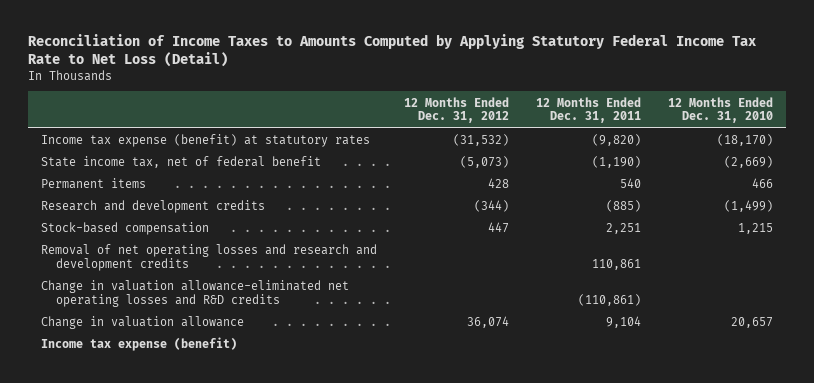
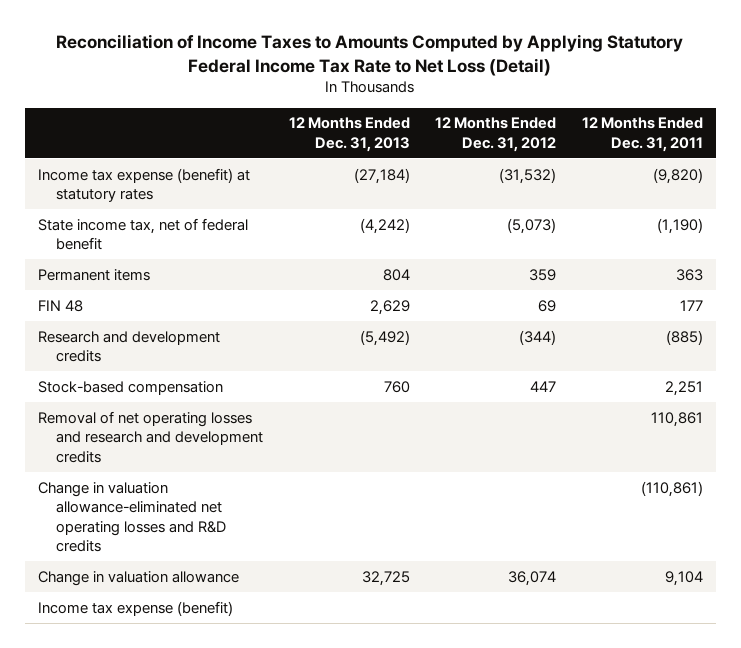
- | 12 Months Ended Dec. 31, 2012 | 12 Months Ended Dec. 31, 2011 | 12 Months Ended Dec. 31, 2010
+ | 12 Months Ended Dec. 31, 2013 | 12 Months Ended Dec. 31, 2012 | 12 Months Ended Dec. 31, 2011
- Permanent items | 428 | 540 | 466
+ Permanent items | 804 | 359 | 363
+ FIN 48 | 2,629 | 69 | 177

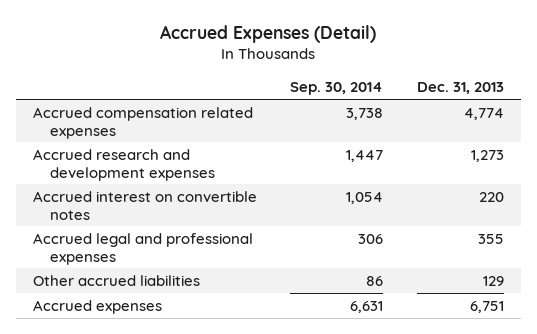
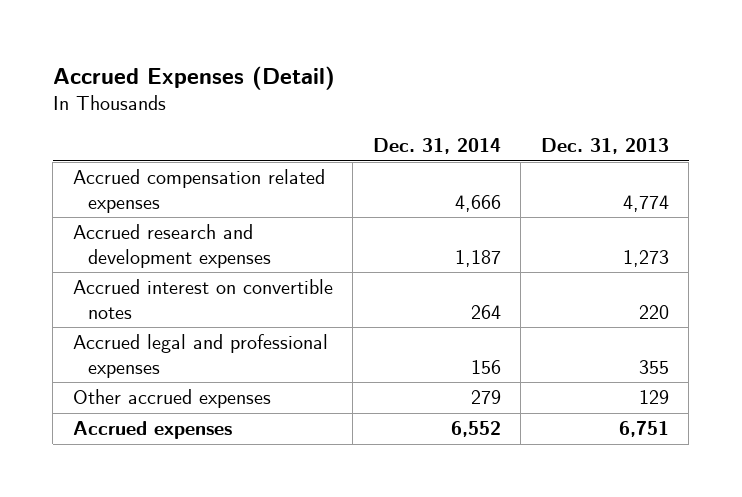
- | Sep. 30, 2014 | Dec. 31, 2013
+ | Dec. 31, 2014 | Dec. 31, 2013
- Other accrued liabilities | 86 | 129
+ Other accrued expenses | 279 | 129

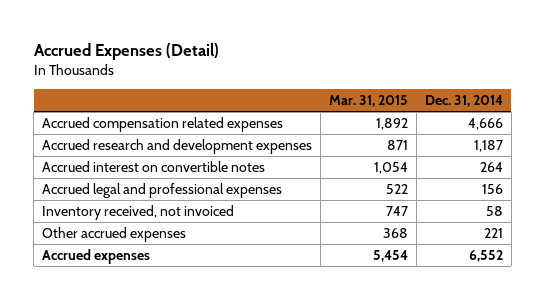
- | Dec. 31, 2014 | Dec. 31, 2013
+ | Mar. 31, 2015 | Dec. 31, 2014
- Other accrued expenses | 279 | 129
+ Inventory received, not invoiced | 747 | 58
+ Other accrued expenses | 368 | 221

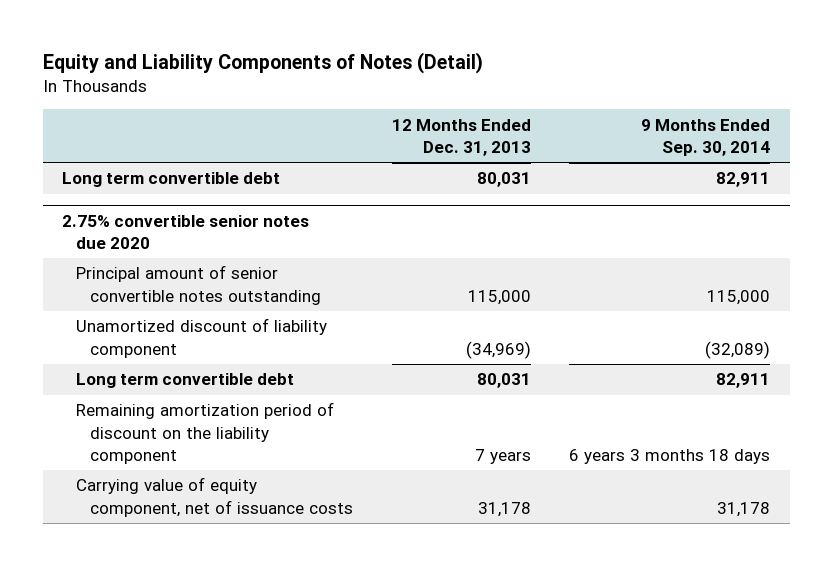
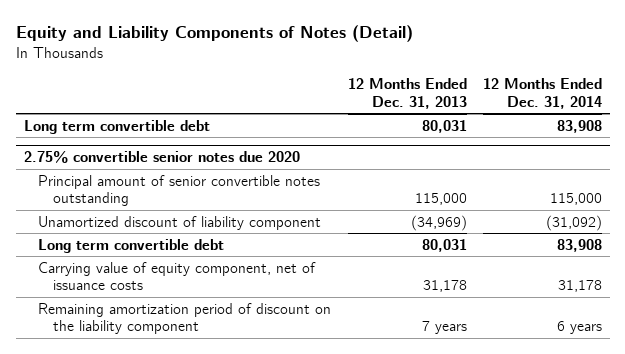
- | 12 Months Ended Dec. 31, 2013 | 9 Months Ended Sep. 30, 2014
+ | 12 Months Ended Dec. 31, 2013 | 12 Months Ended Dec. 31, 2014
@ 2.75% convertible senior notes due 2020
moved down: Remaining amortization period of discount on the liability component | 7 years | 6 years

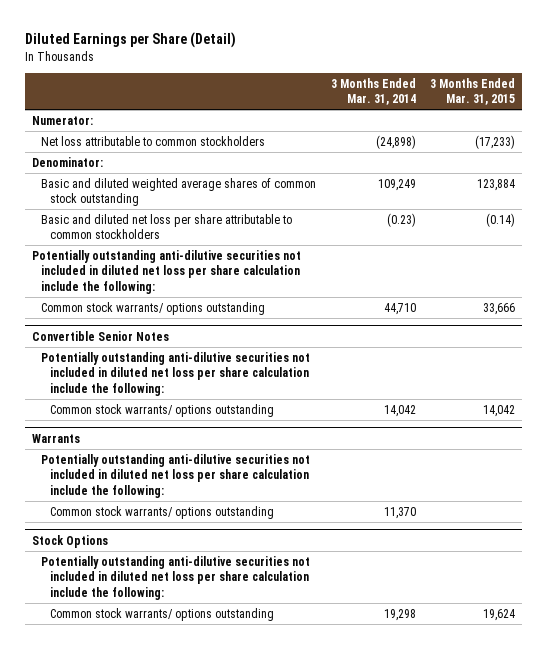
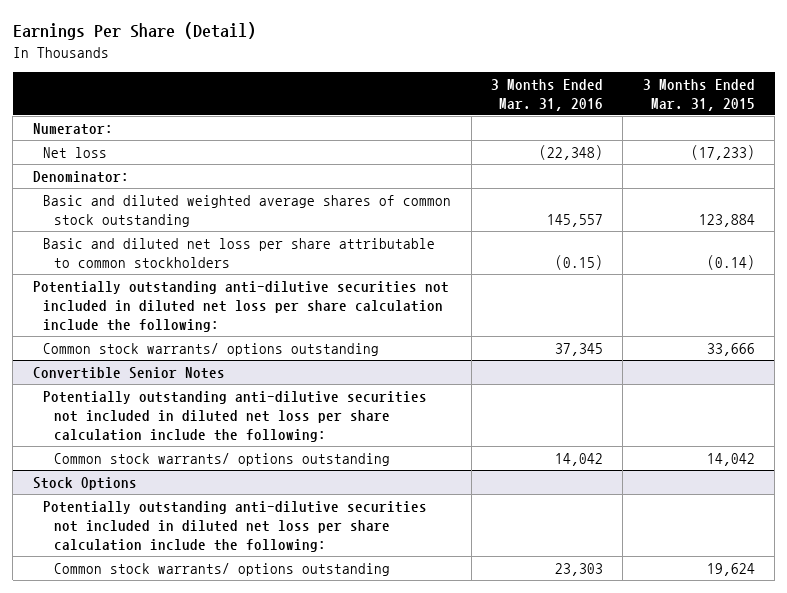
- Diluted Earnings per Share (Detail)
+ Earnings Per Share (Detail)
- | 3 Months Ended Mar. 31, 2014 | 3 Months Ended Mar. 31, 2015
+ | 3 Months Ended Mar. 31, 2016 | 3 Months Ended Mar. 31, 2015
- Net loss attributable to common stockholders | (24,898) | (17,233)
+ Net loss | (22,348) | (17,233)
- Warrants
- Potentially outstanding anti-dilutive securities not included in diluted net loss per share calculation include the following:
- Common stock warrants/ options outstanding | 11,370 |

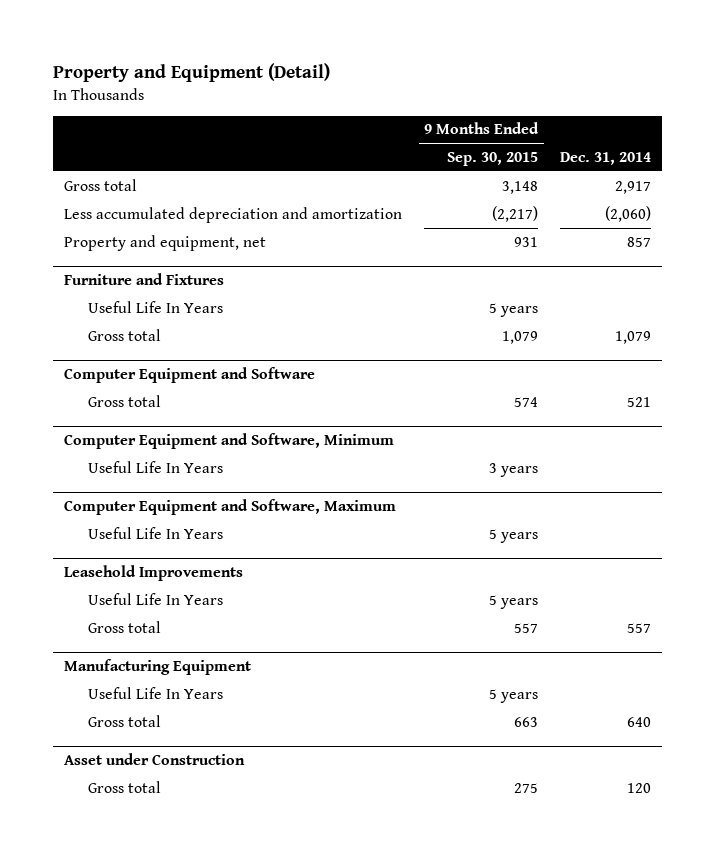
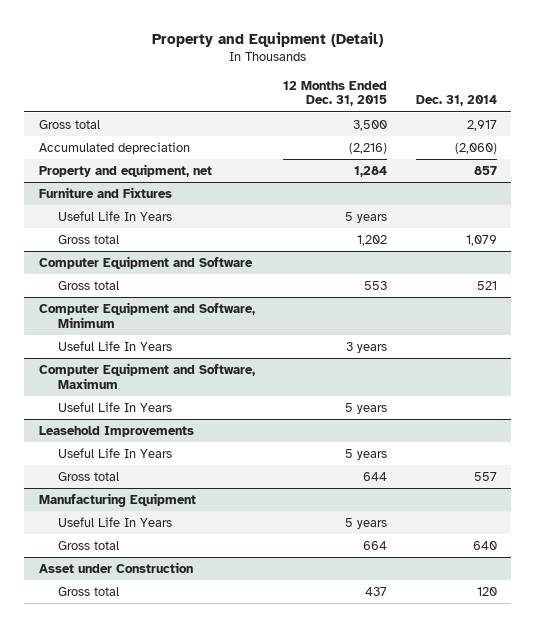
- | 9 Months Ended Sep. 30, 2015 | Dec. 31, 2014
+ | 12 Months Ended Dec. 31, 2015 | Dec. 31, 2014
- Less accumulated depreciation and amortization | (2,217) | (2,060)
+ Accumulated depreciation | (2,216) | (2,060)

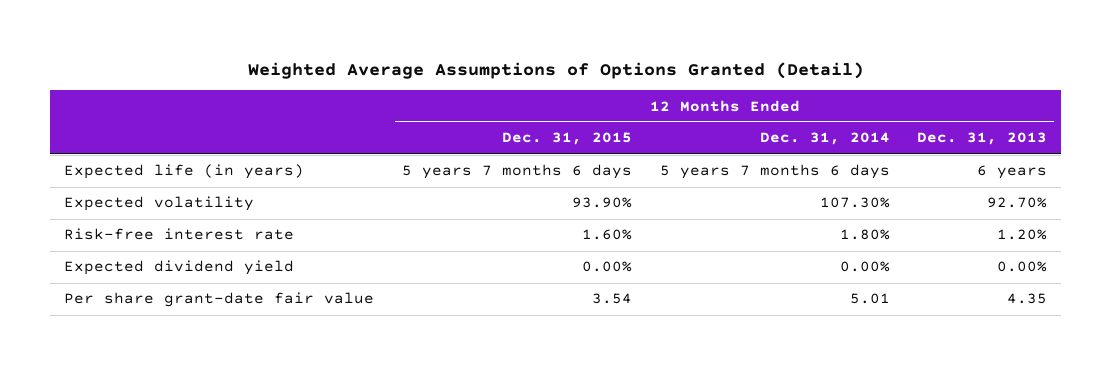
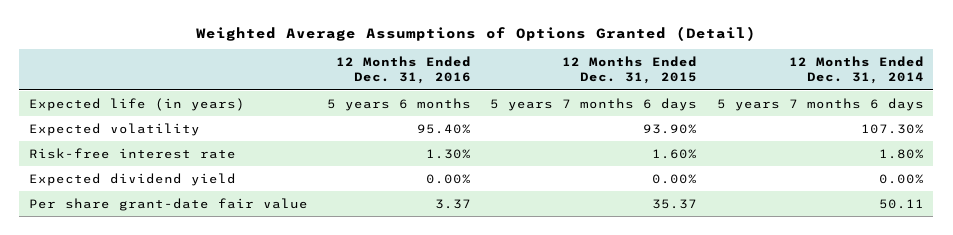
- | 12 Months Ended Dec. 31, 2015 | 12 Months Ended Dec. 31, 2014 | 12 Months Ended Dec. 31, 2013
+ | 12 Months Ended Dec. 31, 2016 | 12 Months Ended Dec. 31, 2015 | 12 Months Ended Dec. 31, 2014
- Per share grant-date fair value | 3.54 | 5.01 | 4.35
+ Per share grant-date fair value | 3.37 | 35.37 | 50.11

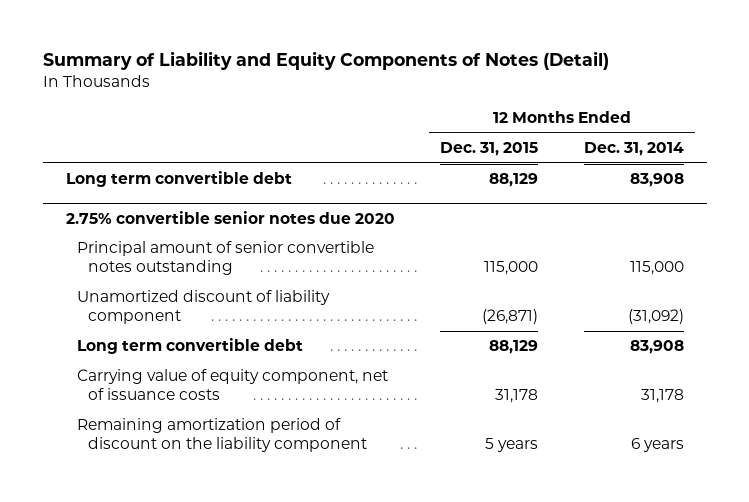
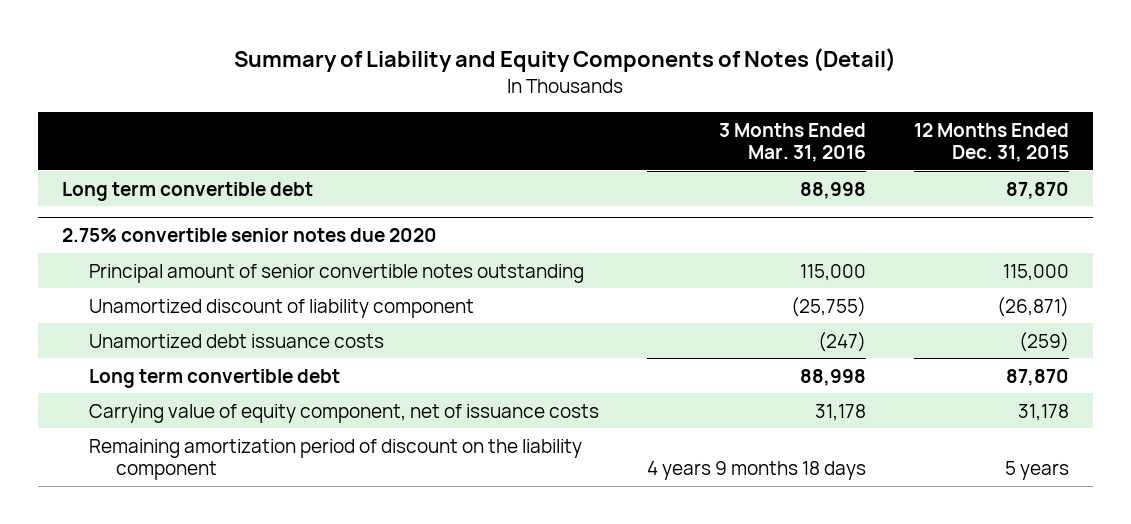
- | 12 Months Ended Dec. 31, 2015 | 12 Months Ended Dec. 31, 2014
+ | 3 Months Ended Mar. 31, 2016 | 12 Months Ended Dec. 31, 2015
- Long term convertible debt | 88,129 | 83,908
+ Long term convertible debt | 88,998 | 87,870
@ 2.75% convertible senior notes due 2020
- Long term convertible debt | 88,129 | 83,908
+ Unamortized debt issuance costs | (247) | (259)
+ Long term convertible debt | 88,998 | 87,870

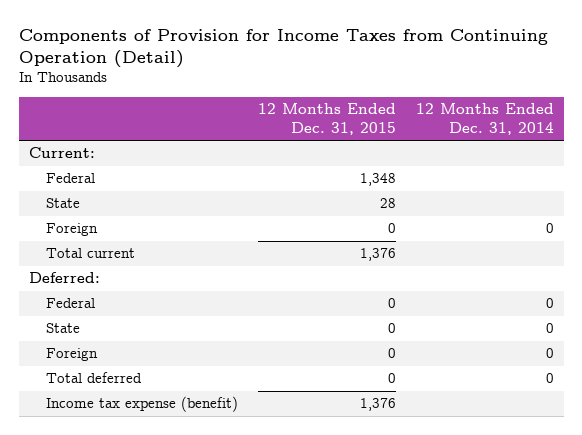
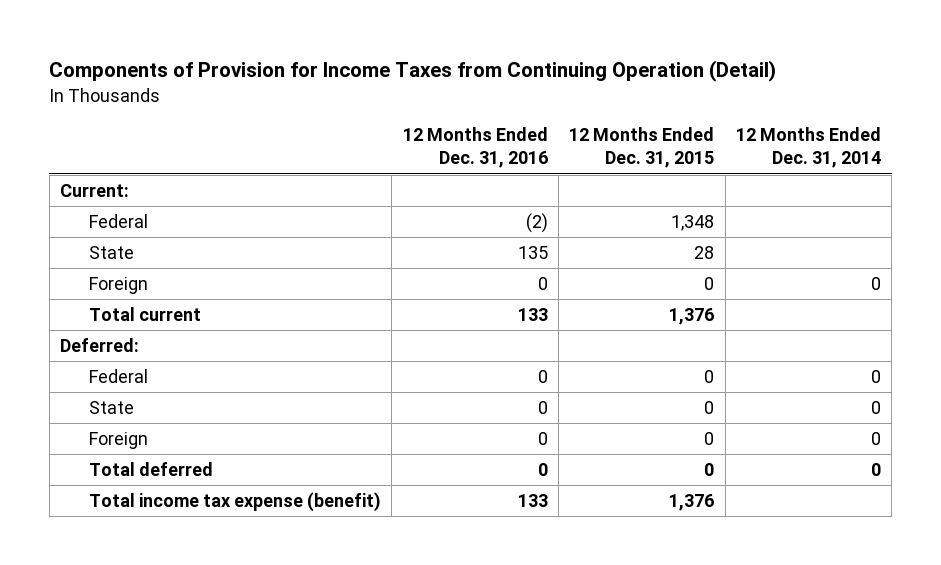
- | 12 Months Ended Dec. 31, 2015 | 12 Months Ended Dec. 31, 2014
+ | 12 Months Ended Dec. 31, 2016 | 12 Months Ended Dec. 31, 2015 | 12 Months Ended Dec. 31, 2014
- Income tax expense (benefit) | 1,376 |
+ Total income tax expense (benefit) | 133 | 1,376 |

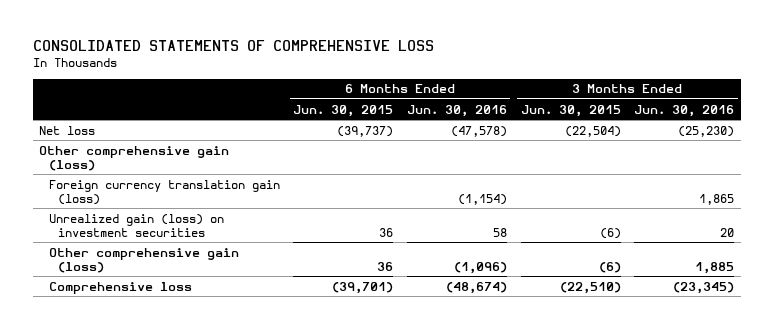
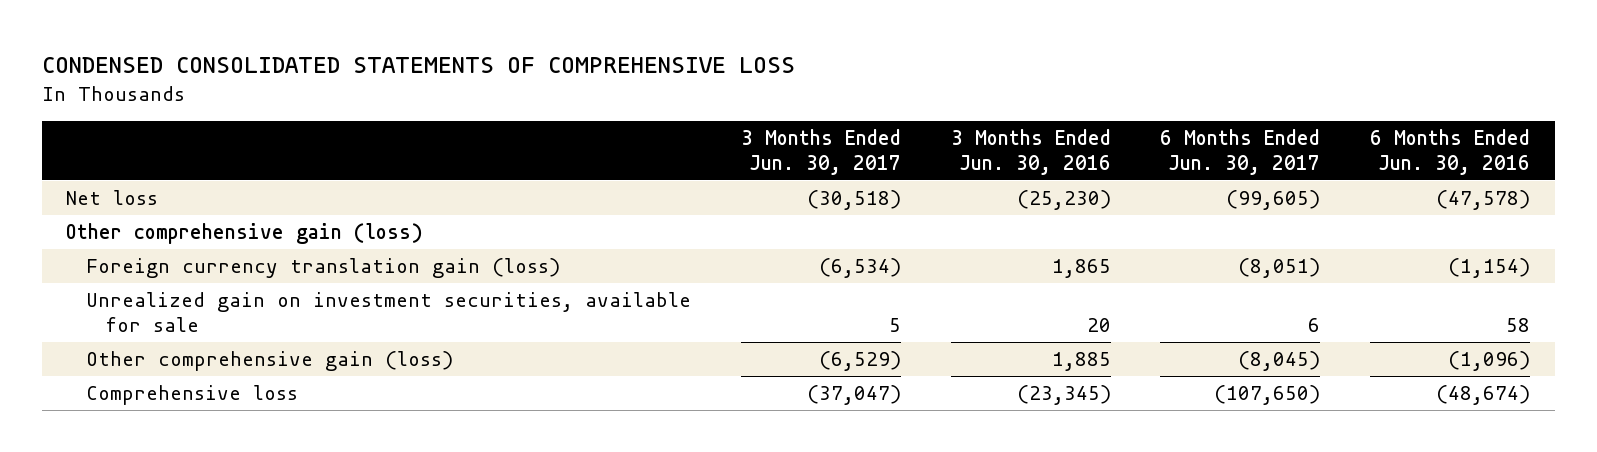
- CONSOLIDATED STATEMENTS OF COMPREHENSIVE LOSS
+ CONDENSED CONSOLIDATED STATEMENTS OF COMPREHENSIVE LOSS
- | 6 Months Ended Jun. 30, 2015 | 6 Months Ended Jun. 30, 2016 | 3 Months Ended Jun. 30, 2015 | 3 Months Ended Jun. 30, 2016
+ | 3 Months Ended Jun. 30, 2017 | 3 Months Ended Jun. 30, 2016 | 6 Months Ended Jun. 30, 2017 | 6 Months Ended Jun. 30, 2016
- Unrealized gain (loss) on investment securities | 36 | 58 | (6) | 20
+ Unrealized gain on investment securities, available for sale | 5 | 20 | 6 | 58

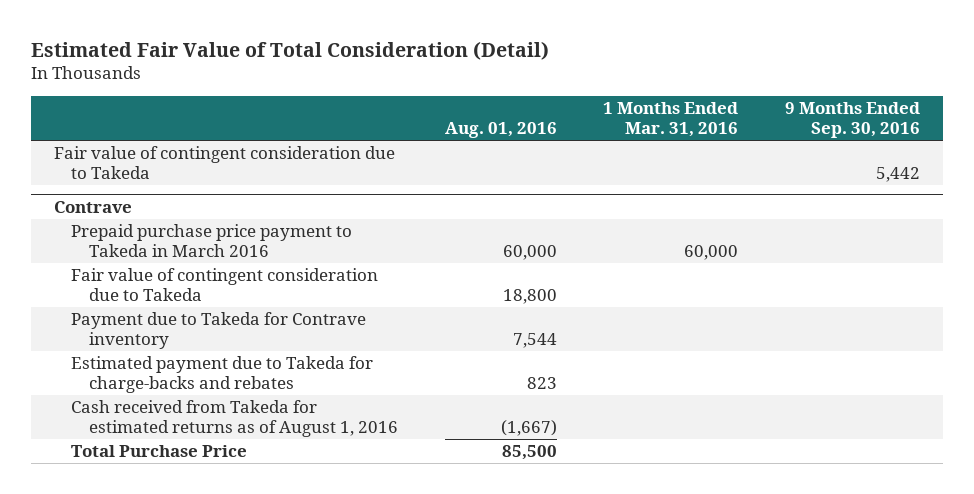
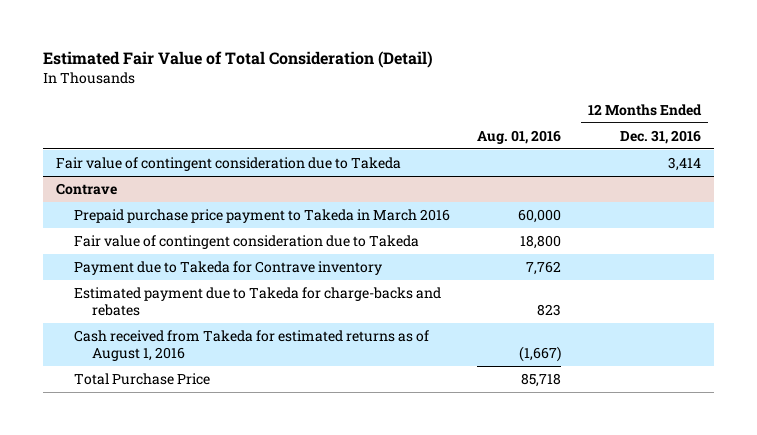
- | Aug. 01, 2016 | 1 Months Ended Mar. 31, 2016 | 9 Months Ended Sep. 30, 2016
+ | Aug. 01, 2016 | 12 Months Ended Dec. 31, 2016
@ Contrave
- Payment due to Takeda for Contrave inventory | 7,544 | |
+ Payment due to Takeda for Contrave inventory | 7,762 |
- Total Purchase Price | 85,500 | |
+ Total Purchase Price | 85,718 |

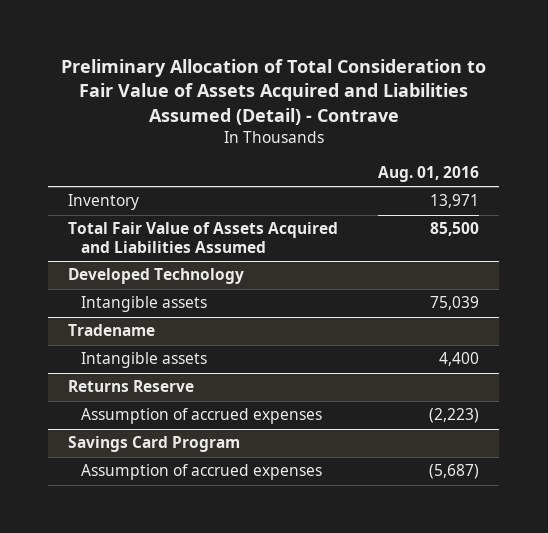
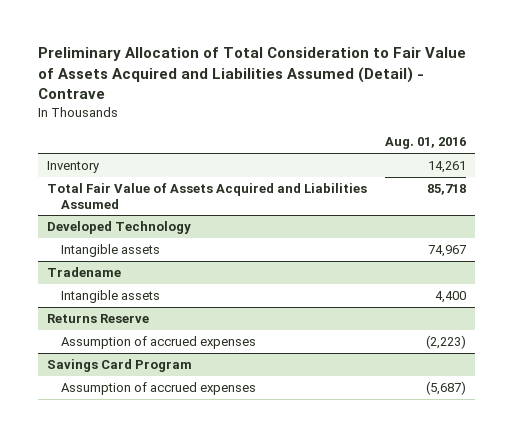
- Inventory | 13,971
- Total Fair Value of Assets Acquired and Liabilities Assumed | 85,500
+ Inventory | 14,261
+ Total Fair Value of Assets Acquired and Liabilities Assumed | 85,718
@ Developed Technology
- Intangible assets | 75,039
+ Intangible assets | 74,967

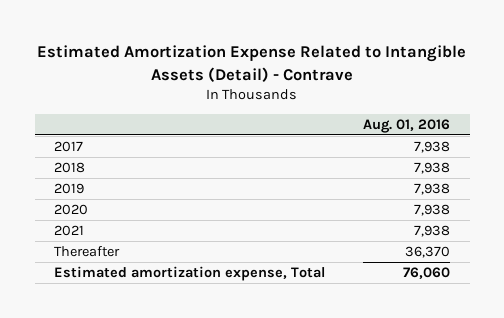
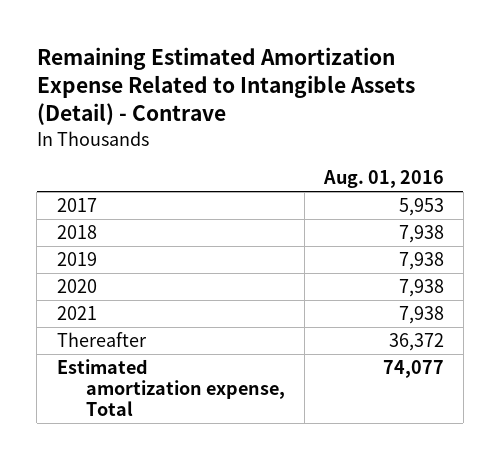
- Estimated Amortization Expense Related to Intangible Assets (Detail) - Contrave
+ Remaining Estimated Amortization Expense Related to Intangible Assets (Detail) - Contrave
- 2017 | 7,938
+ 2017 | 5,953
- Thereafter | 36,370
- Estimated amortization expense, Total | 76,060
+ Thereafter | 36,372
+ Estimated amortization expense, Total | 74,077

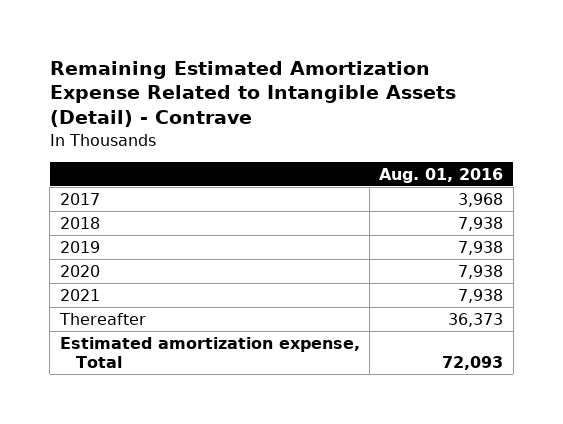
- 2017 | 5,953
+ 2017 | 3,968
- Thereafter | 36,372
- Estimated amortization expense, Total | 74,077
+ Thereafter | 36,373
+ Estimated amortization expense, Total | 72,093

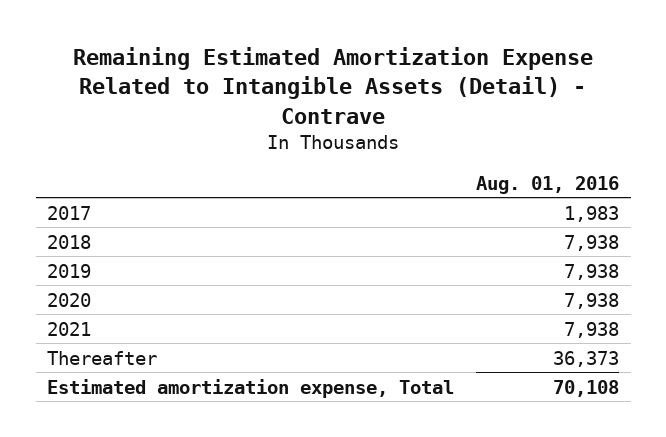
- 2017 | 3,968
+ 2017 | 1,983
- Estimated amortization expense, Total | 72,093
+ Estimated amortization expense, Total | 70,108

